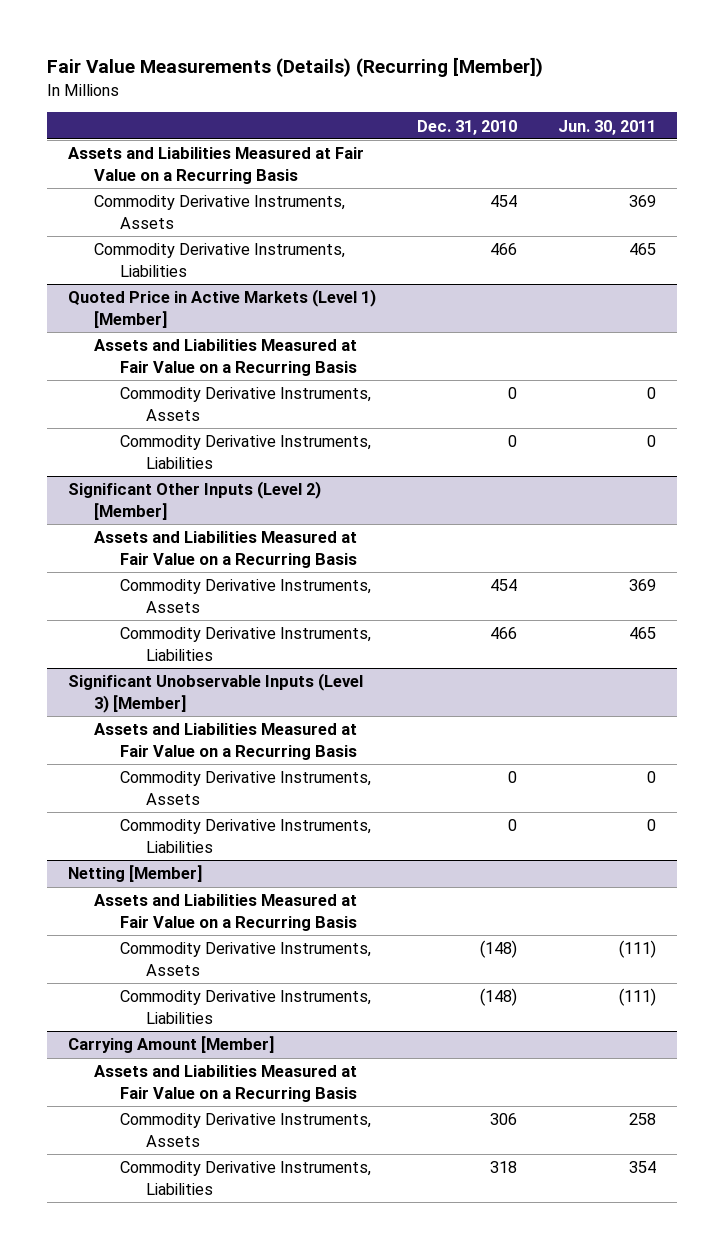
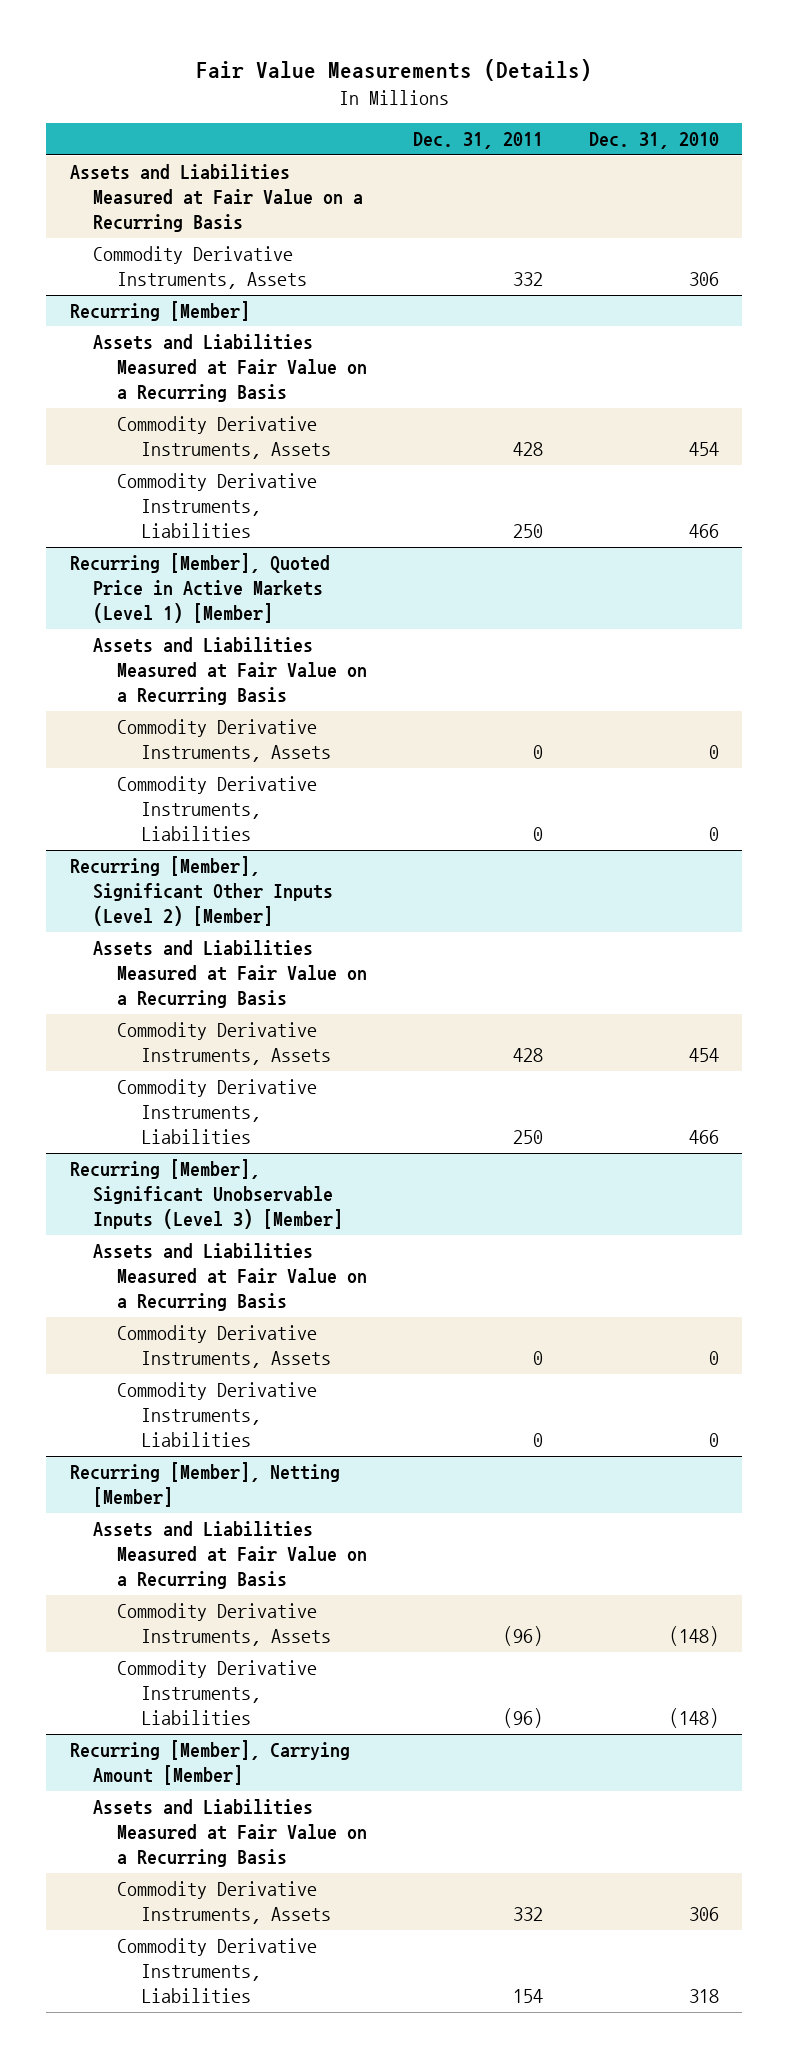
- Fair Value Measurements (Details) (Recurring [Member])
+ Fair Value Measurements (Details)
- | Dec. 31, 2010 | Jun. 30, 2011
+ | Dec. 31, 2011 | Dec. 31, 2010
+ Commodity Derivative Instruments, Assets | 332 | 306
+ Recurring [Member]
+ Assets and Liabilities Measured at Fair Value on a Recurring Basis
- Quoted Price in Active Markets (Level 1) [Member]
+ Recurring [Member], Quoted Price in Active Markets (Level 1) [Member]
- Significant Other Inputs (Level 2) [Member]
+ Recurring [Member], Significant Other Inputs (Level 2) [Member]
- Significant Unobservable Inputs (Level 3) [Member]
+ Recurring [Member], Significant Unobservable Inputs (Level 3) [Member]
- Netting [Member]
+ Recurring [Member], Netting [Member]
- Carrying Amount [Member]
+ Recurring [Member], Carrying Amount [Member]

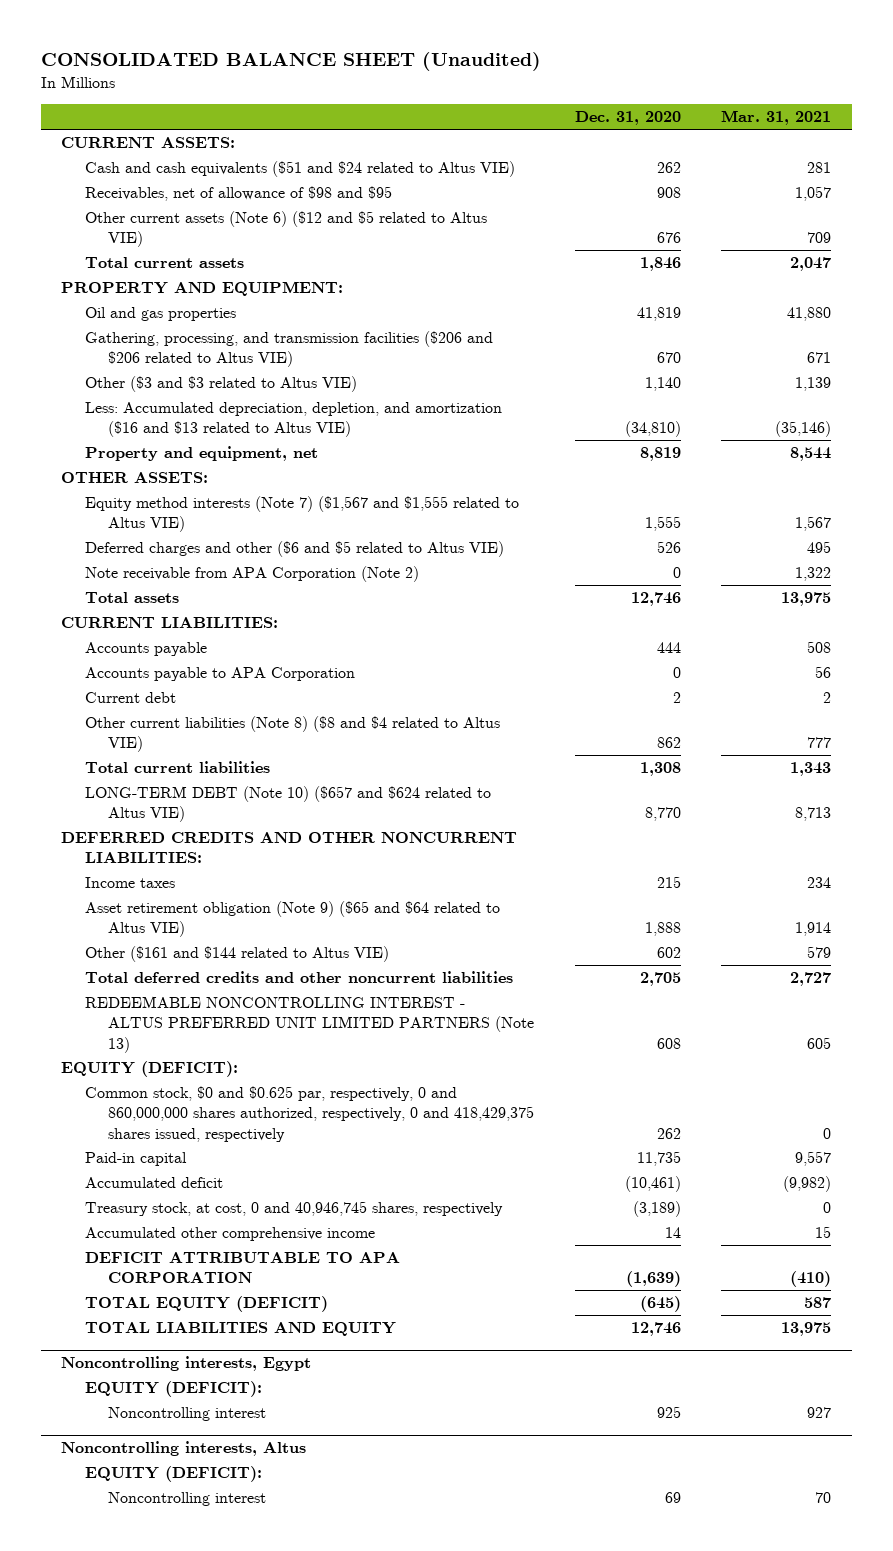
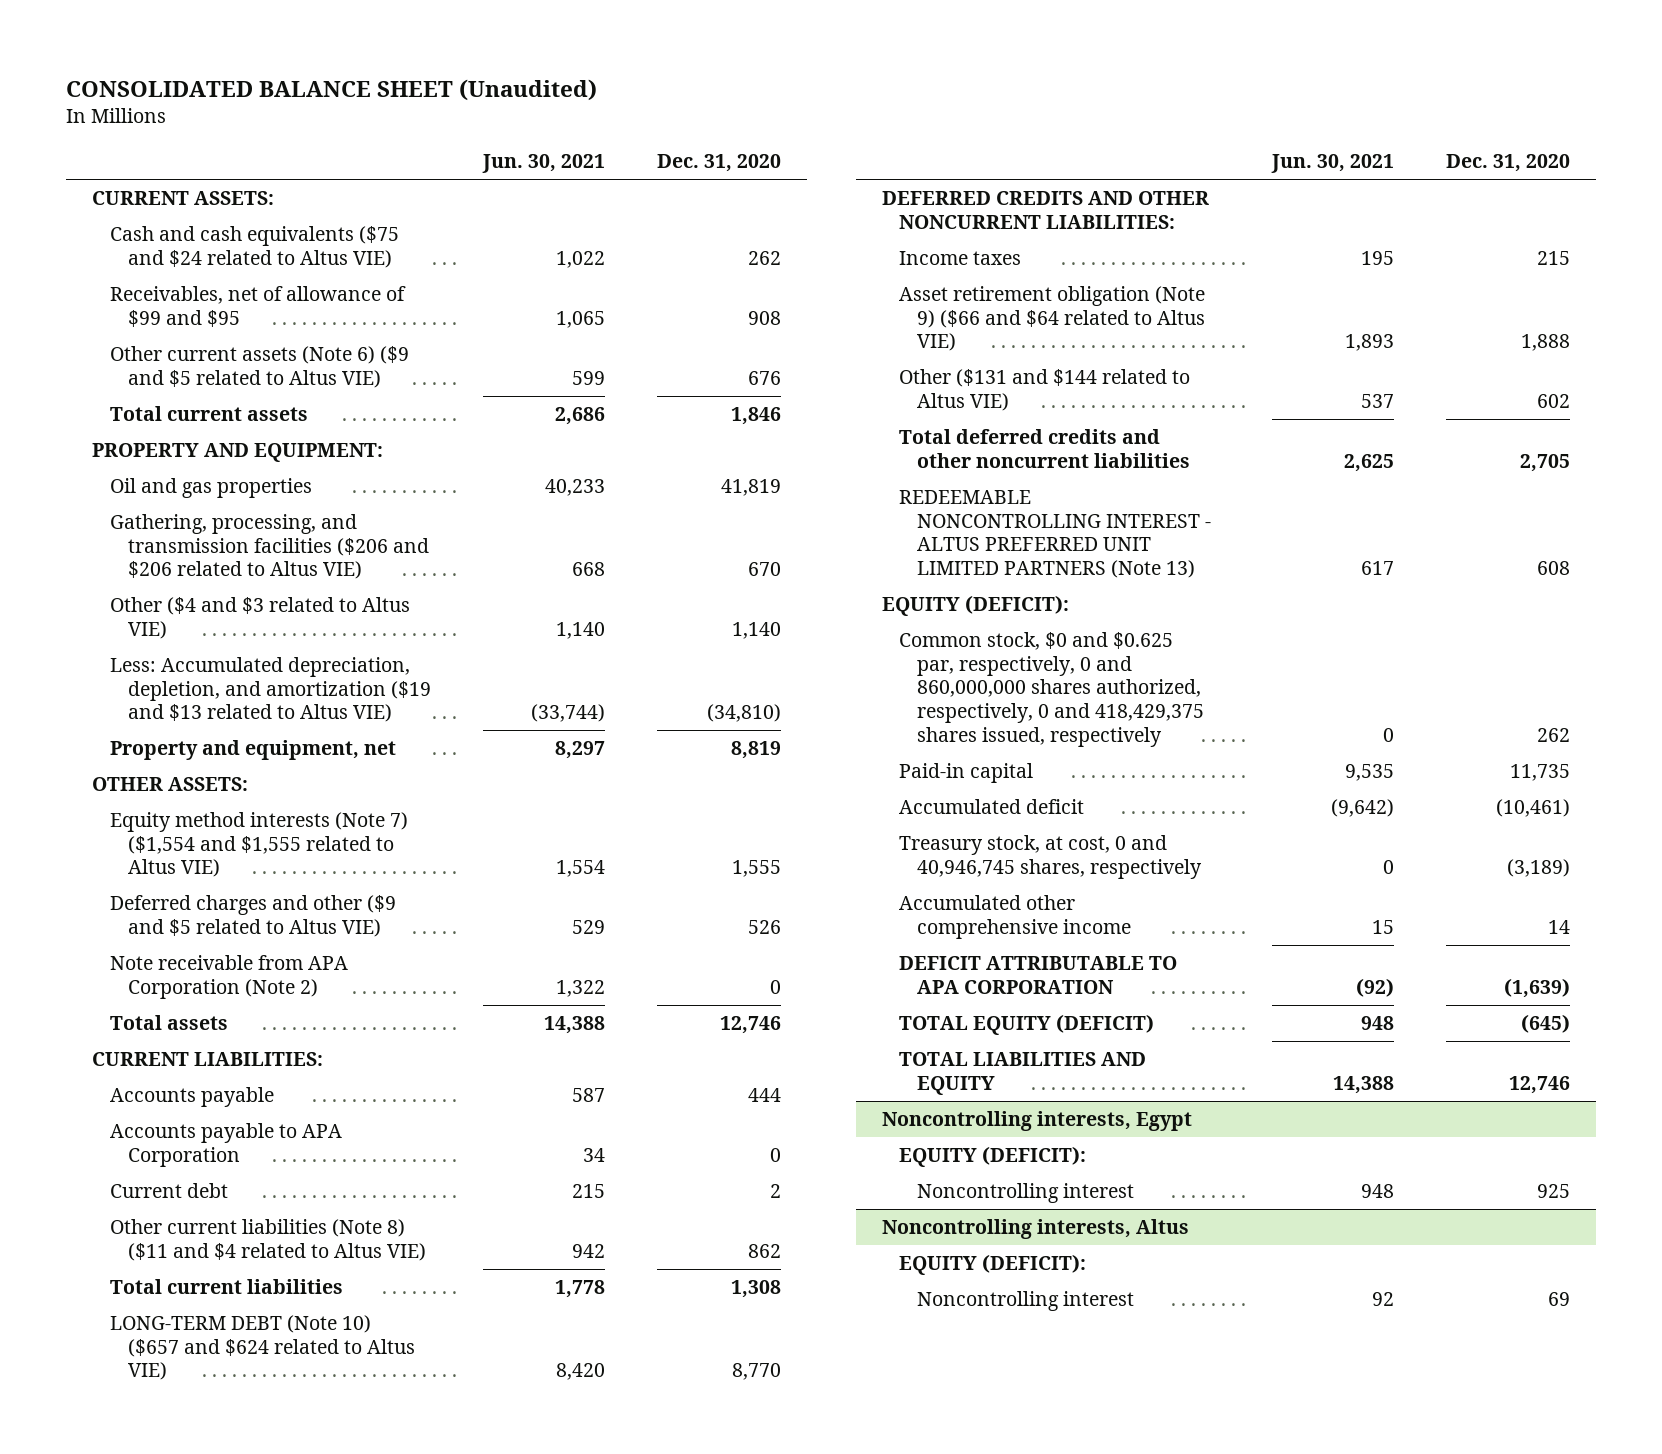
- | Dec. 31, 2020 | Mar. 31, 2021
+ | Jun. 30, 2021 | Dec. 31, 2020
- Cash and cash equivalents ($51 and $24 related to Altus VIE) | 262 | 281
- Receivables, net of allowance of $98 and $95 | 908 | 1,057
- Other current assets (Note 6) ($12 and $5 related to Altus VIE) | 676 | 709
+ Cash and cash equivalents ($75 and $24 related to Altus VIE) | 1,022 | 262
+ Receivables, net of allowance of $99 and $95 | 1,065 | 908
+ Other current assets (Note 6) ($9 and $5 related to Altus VIE) | 599 | 676
- Other ($3 and $3 related to Altus VIE) | 1,140 | 1,139
- Less: Accumulated depreciation, depletion, and amortization ($16 and $13 related to Altus VIE) | (34,810) | (35,146)
+ Other ($4 and $3 related to Altus VIE) | 1,140 | 1,140
+ Less: Accumulated depreciation, depletion, and amortization ($19 and $13 related to Altus VIE) | (33,744) | (34,810)
- Equity method interests (Note 7) ($1,567 and $1,555 related to Altus VIE) | 1,555 | 1,567
- Deferred charges and other ($6 and $5 related to Altus VIE) | 526 | 495
+ Equity method interests (Note 7) ($1,554 and $1,555 related to Altus VIE) | 1,554 | 1,555
+ Deferred charges and other ($9 and $5 related to Altus VIE) | 529 | 526
- Other current liabilities (Note 8) ($8 and $4 related to Altus VIE) | 862 | 777
+ Other current liabilities (Note 8) ($11 and $4 related to Altus VIE) | 942 | 862
- Asset retirement obligation (Note 9) ($65 and $64 related to Altus VIE) | 1,888 | 1,914
- Other ($161 and $144 related to Altus VIE) | 602 | 579
+ Asset retirement obligation (Note 9) ($66 and $64 related to Altus VIE) | 1,893 | 1,888
+ Other ($131 and $144 related to Altus VIE) | 537 | 602

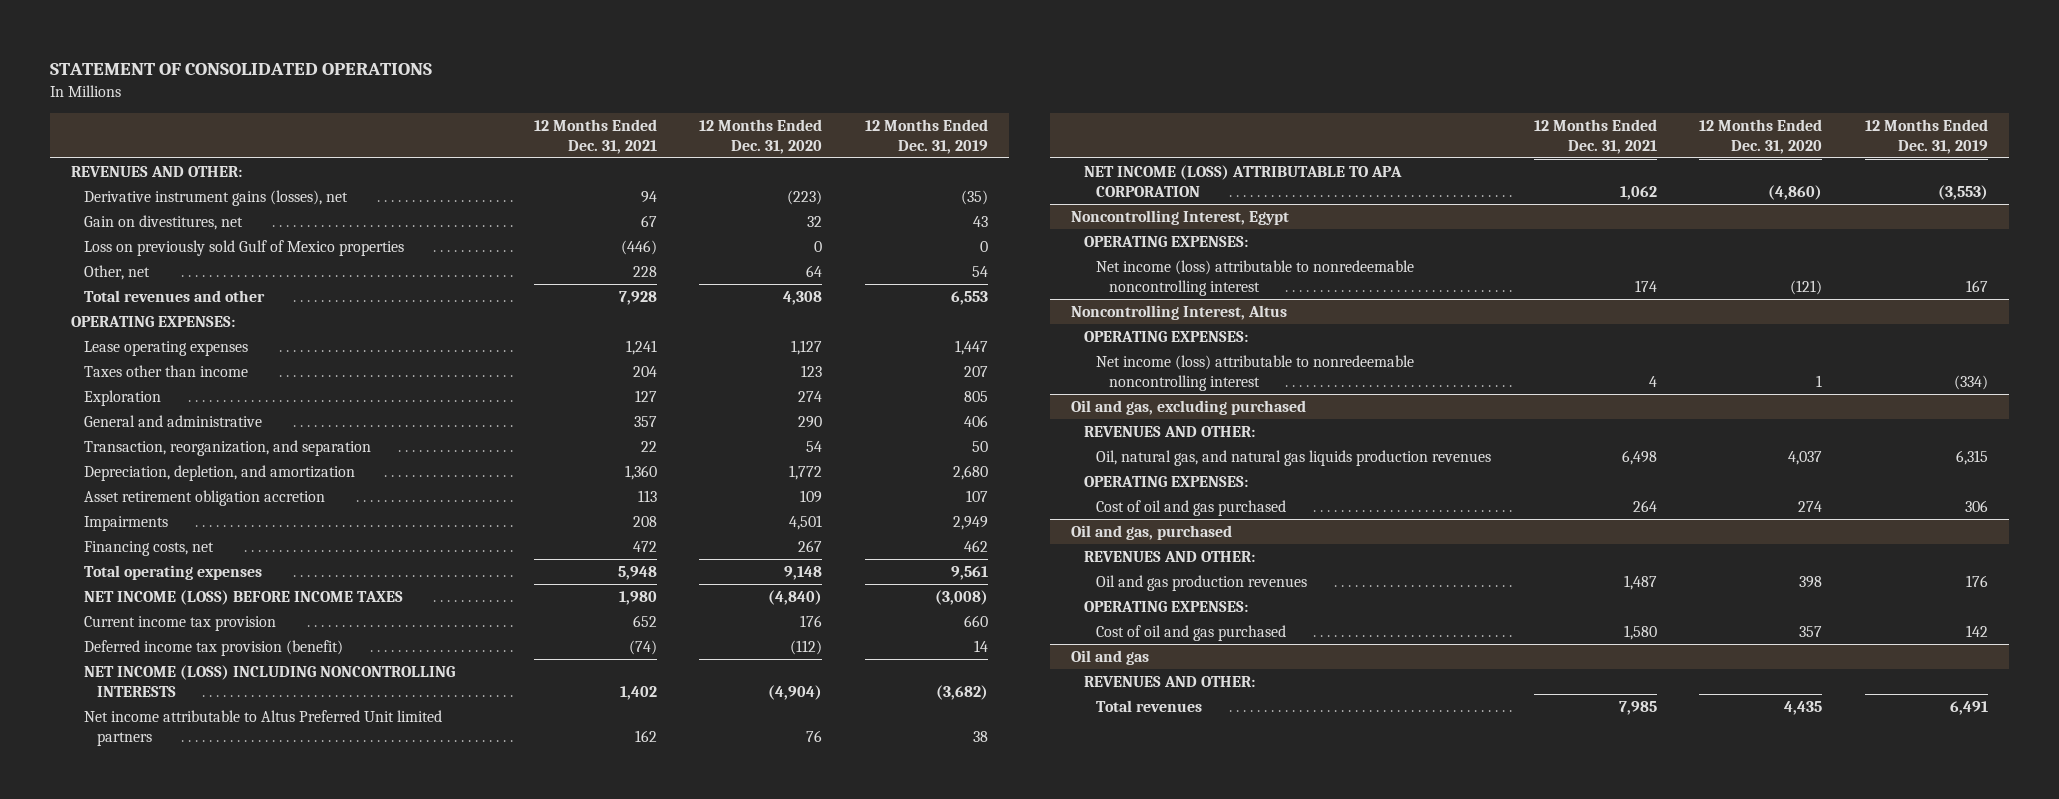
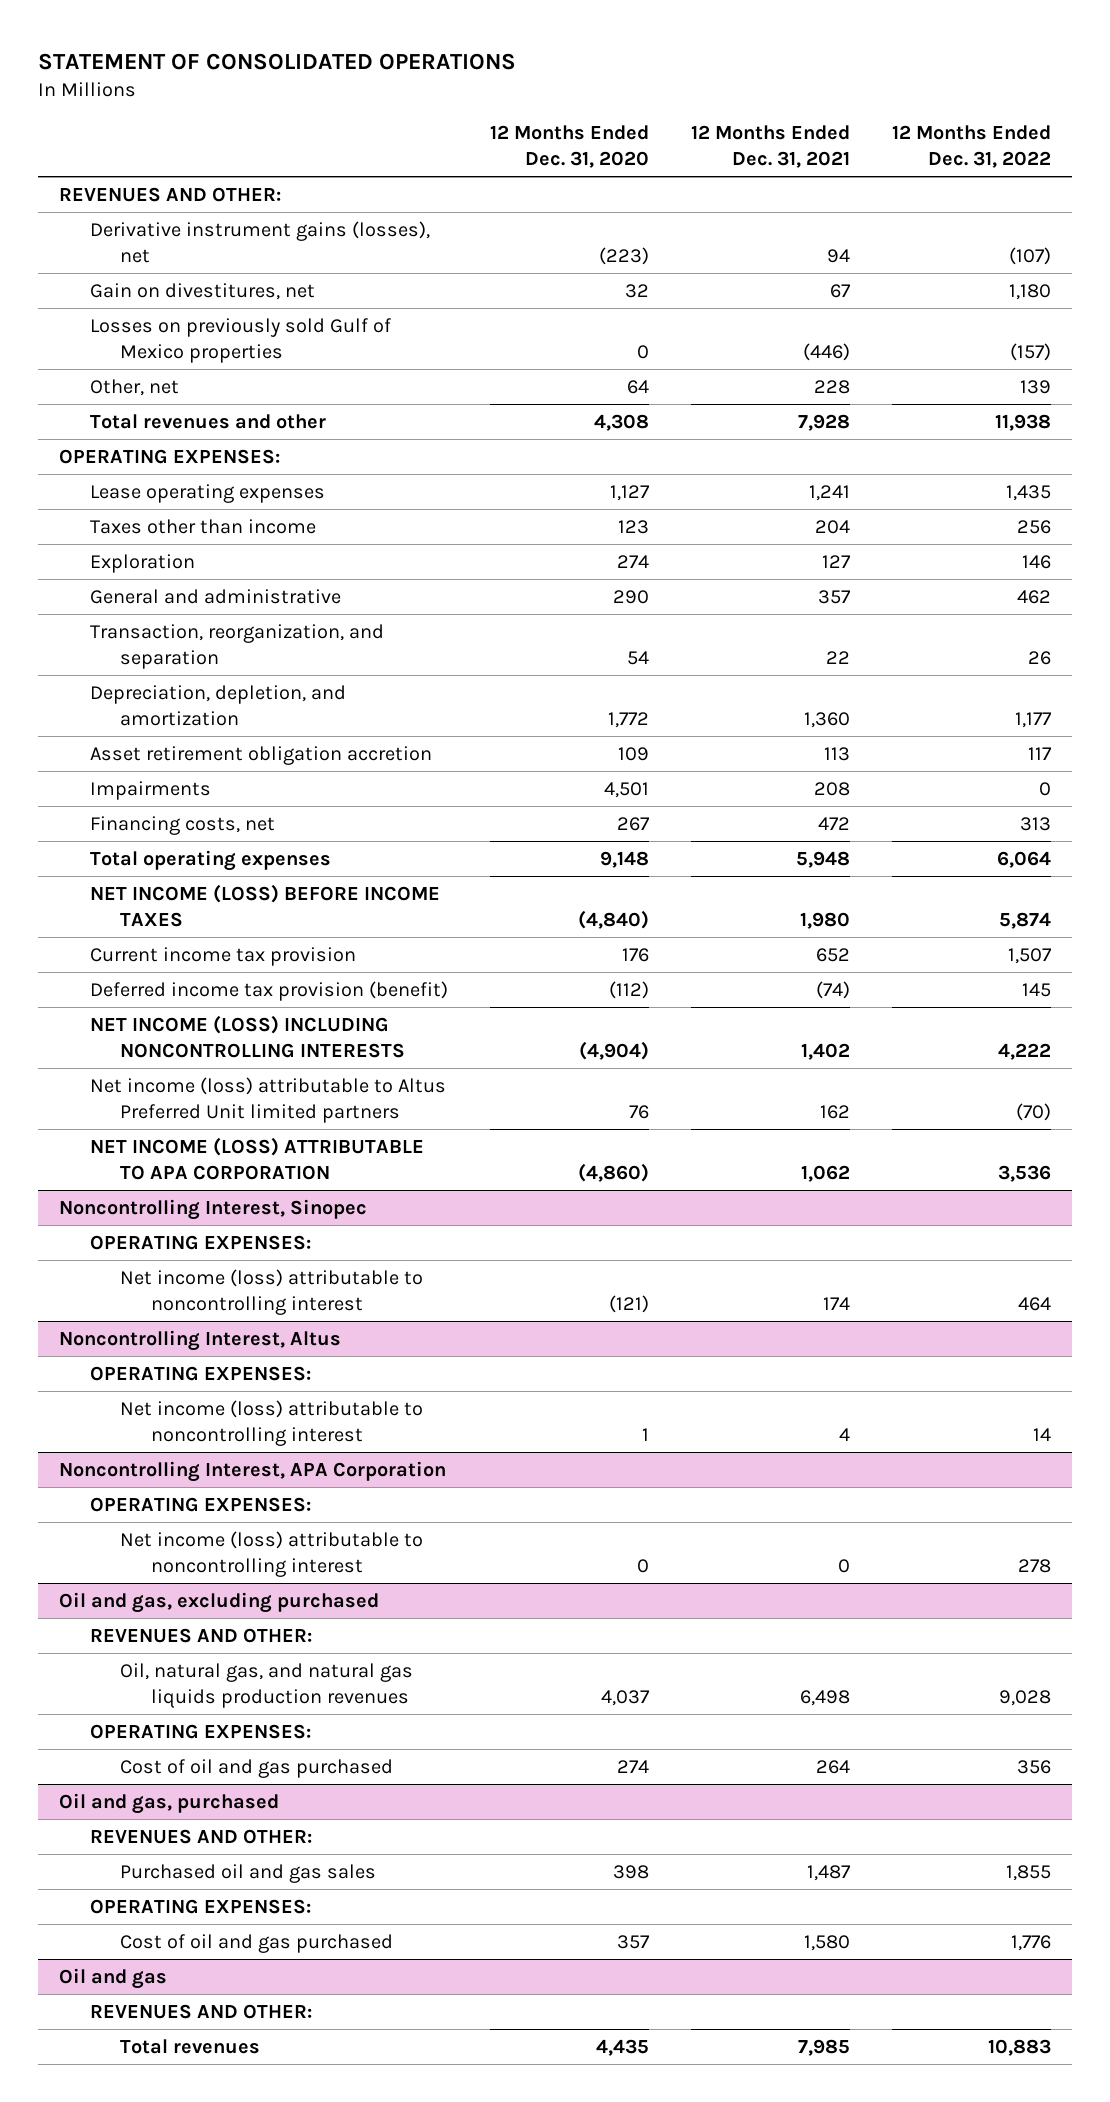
- | 12 Months Ended Dec. 31, 2021 | 12 Months Ended Dec. 31, 2020 | 12 Months Ended Dec. 31, 2019
+ | 12 Months Ended Dec. 31, 2020 | 12 Months Ended Dec. 31, 2021 | 12 Months Ended Dec. 31, 2022
- Loss on previously sold Gulf of Mexico properties | (446) | 0 | 0
+ Losses on previously sold Gulf of Mexico properties | 0 | (446) | (157)
- Net income attributable to Altus Preferred Unit limited partners | 162 | 76 | 38
+ Net income (loss) attributable to Altus Preferred Unit limited partners | 76 | 162 | (70)
- Noncontrolling Interest, Egypt
+ Noncontrolling Interest, Sinopec
- Net income (loss) attributable to nonredeemable noncontrolling interest | 174 | (121) | 167
+ Net income (loss) attributable to noncontrolling interest | (121) | 174 | 464
@ Noncontrolling Interest, Altus
- Net income (loss) attributable to nonredeemable noncontrolling interest | 4 | 1 | (334)
+ Net income (loss) attributable to noncontrolling interest | 1 | 4 | 14
+ Noncontrolling Interest, APA Corporation
+ OPERATING EXPENSES:
+ Net income (loss) attributable to noncontrolling interest | 0 | 0 | 278
@ Oil and gas, purchased
- Oil and gas production revenues | 1,487 | 398 | 176
+ Purchased oil and gas sales | 398 | 1,487 | 1,855

